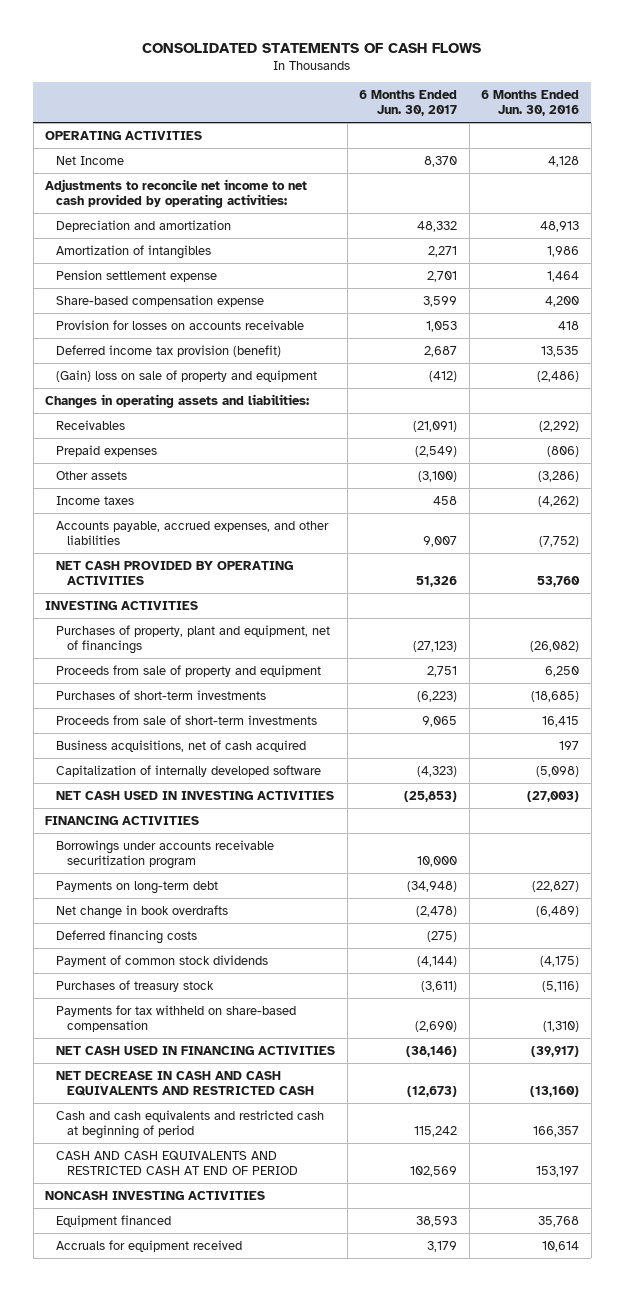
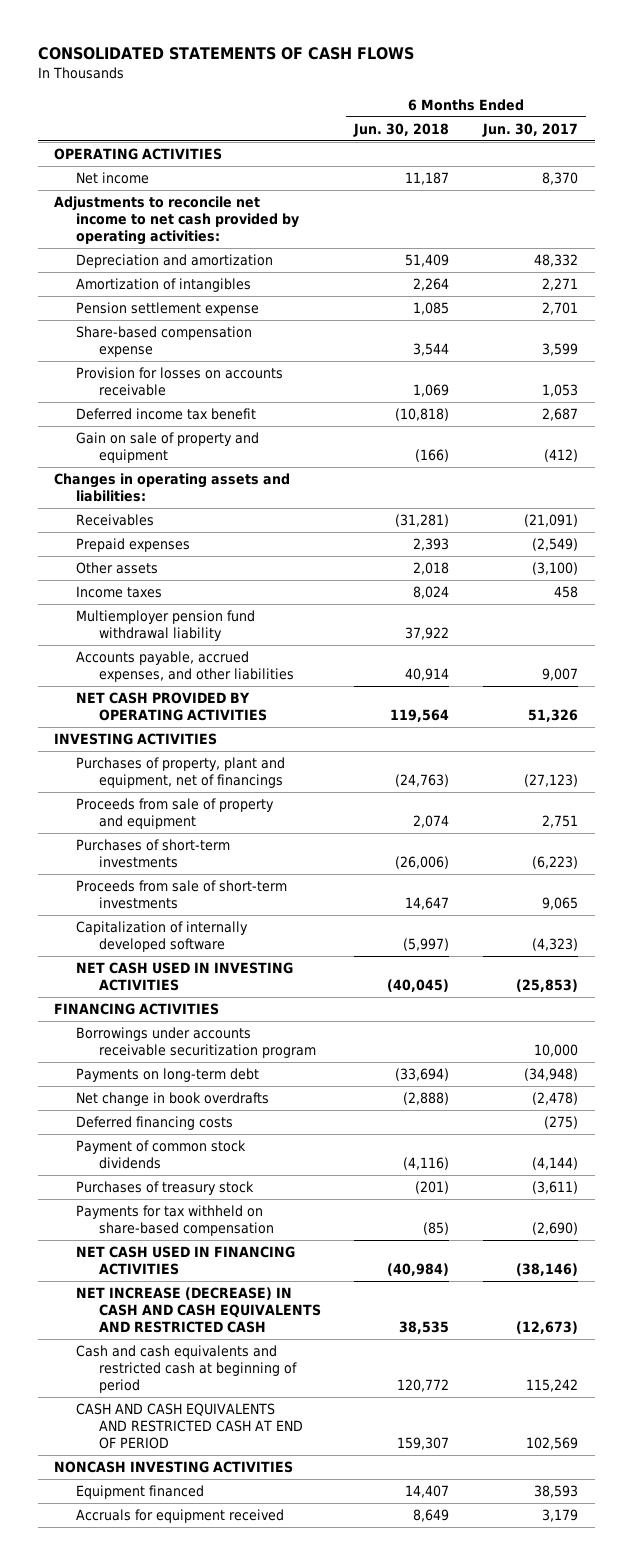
- | 6 Months Ended Jun. 30, 2017 | 6 Months Ended Jun. 30, 2016
+ | 6 Months Ended Jun. 30, 2018 | 6 Months Ended Jun. 30, 2017
- Net Income | 8,370 | 4,128
+ Net income | 11,187 | 8,370
- Deferred income tax provision (benefit) | 2,687 | 13,535
- (Gain) loss on sale of property and equipment | (412) | (2,486)
+ Deferred income tax benefit | (10,818) | 2,687
+ Gain on sale of property and equipment | (166) | (412)
+ Multiemployer pension fund withdrawal liability | 37,922 |
- Business acquisitions, net of cash acquired | | 197
- NET DECREASE IN CASH AND CASH EQUIVALENTS AND RESTRICTED CASH | (12,673) | (13,160)
+ NET INCREASE (DECREASE) IN CASH AND CASH EQUIVALENTS AND RESTRICTED CASH | 38,535 | (12,673)

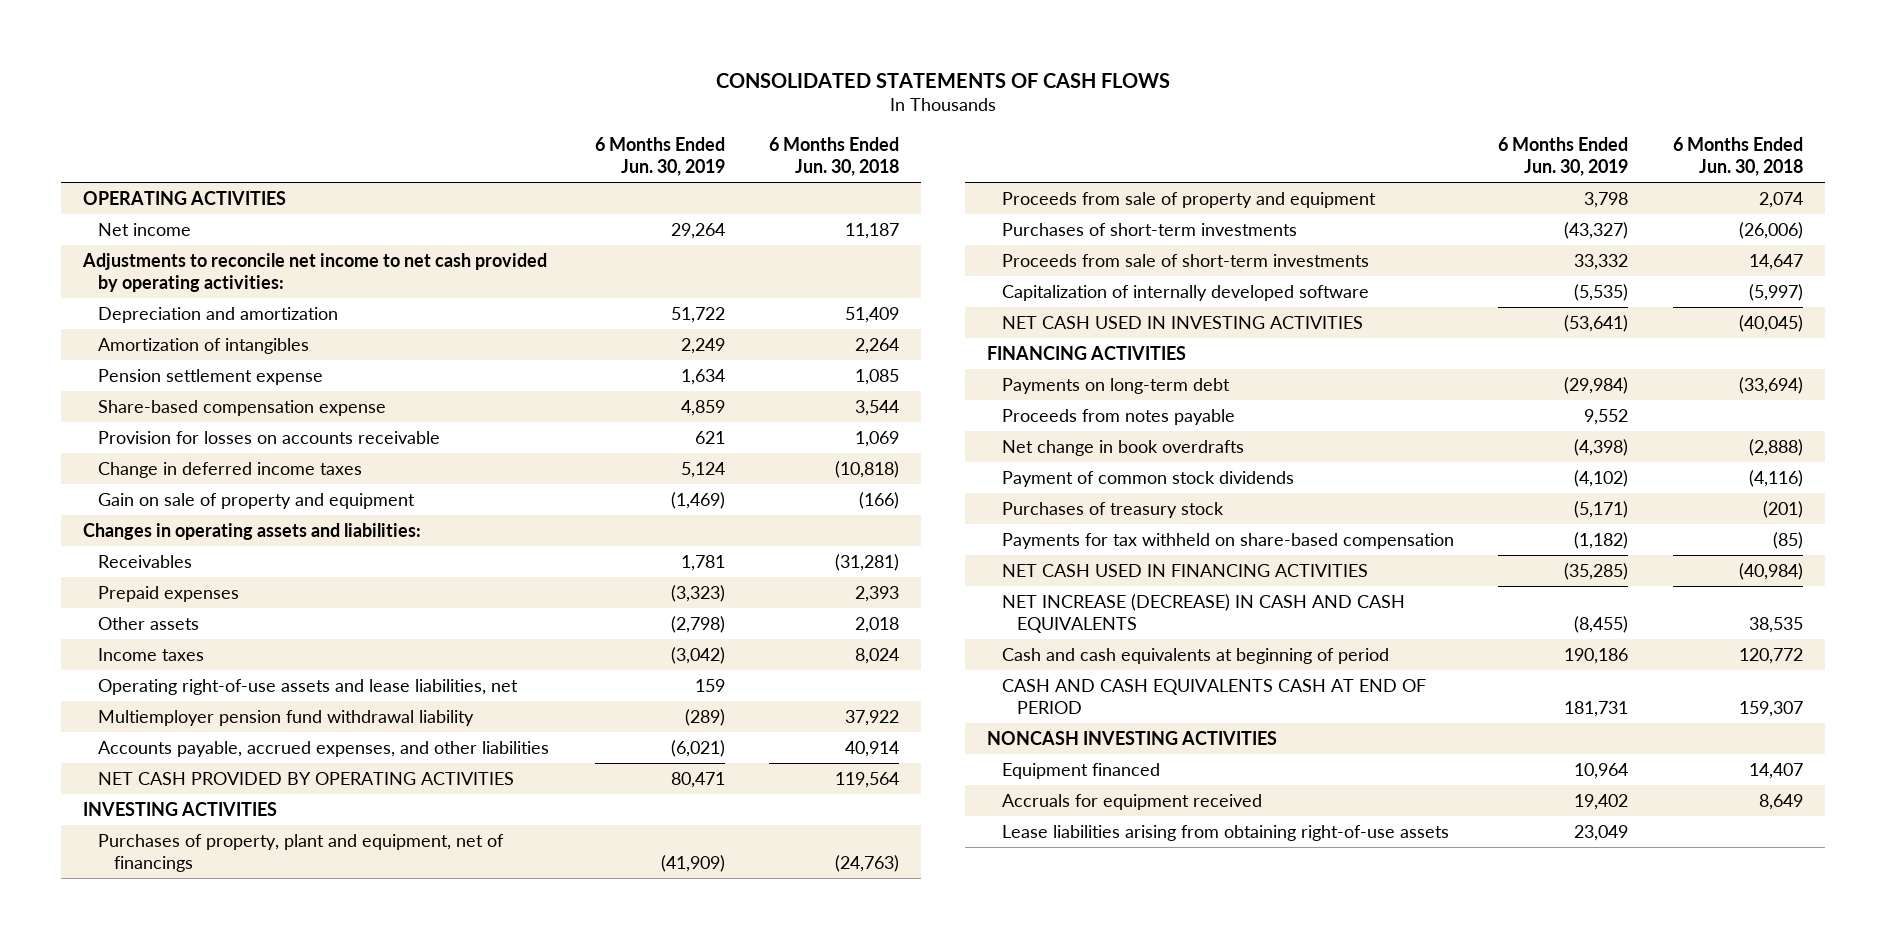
- | 6 Months Ended Jun. 30, 2018 | 6 Months Ended Jun. 30, 2017
+ | 6 Months Ended Jun. 30, 2019 | 6 Months Ended Jun. 30, 2018
- Deferred income tax benefit | (10,818) | 2,687
+ Change in deferred income taxes | 5,124 | (10,818)
+ Operating right-of-use assets and lease liabilities, net | 159 |
- Borrowings under accounts receivable securitization program | | 10,000
+ Proceeds from notes payable | 9,552 |
- Deferred financing costs | | (275)
- NET INCREASE (DECREASE) IN CASH AND CASH EQUIVALENTS AND RESTRICTED CASH | 38,535 | (12,673)
- Cash and cash equivalents and restricted cash at beginning of period | 120,772 | 115,242
- CASH AND CASH EQUIVALENTS AND RESTRICTED CASH AT END OF PERIOD | 159,307 | 102,569
+ NET INCREASE (DECREASE) IN CASH AND CASH EQUIVALENTS | (8,455) | 38,535
+ Cash and cash equivalents at beginning of period | 190,186 | 120,772
+ CASH AND CASH EQUIVALENTS CASH AT END OF PERIOD | 181,731 | 159,307
+ Lease liabilities arising from obtaining right-of-use assets | 23,049 |

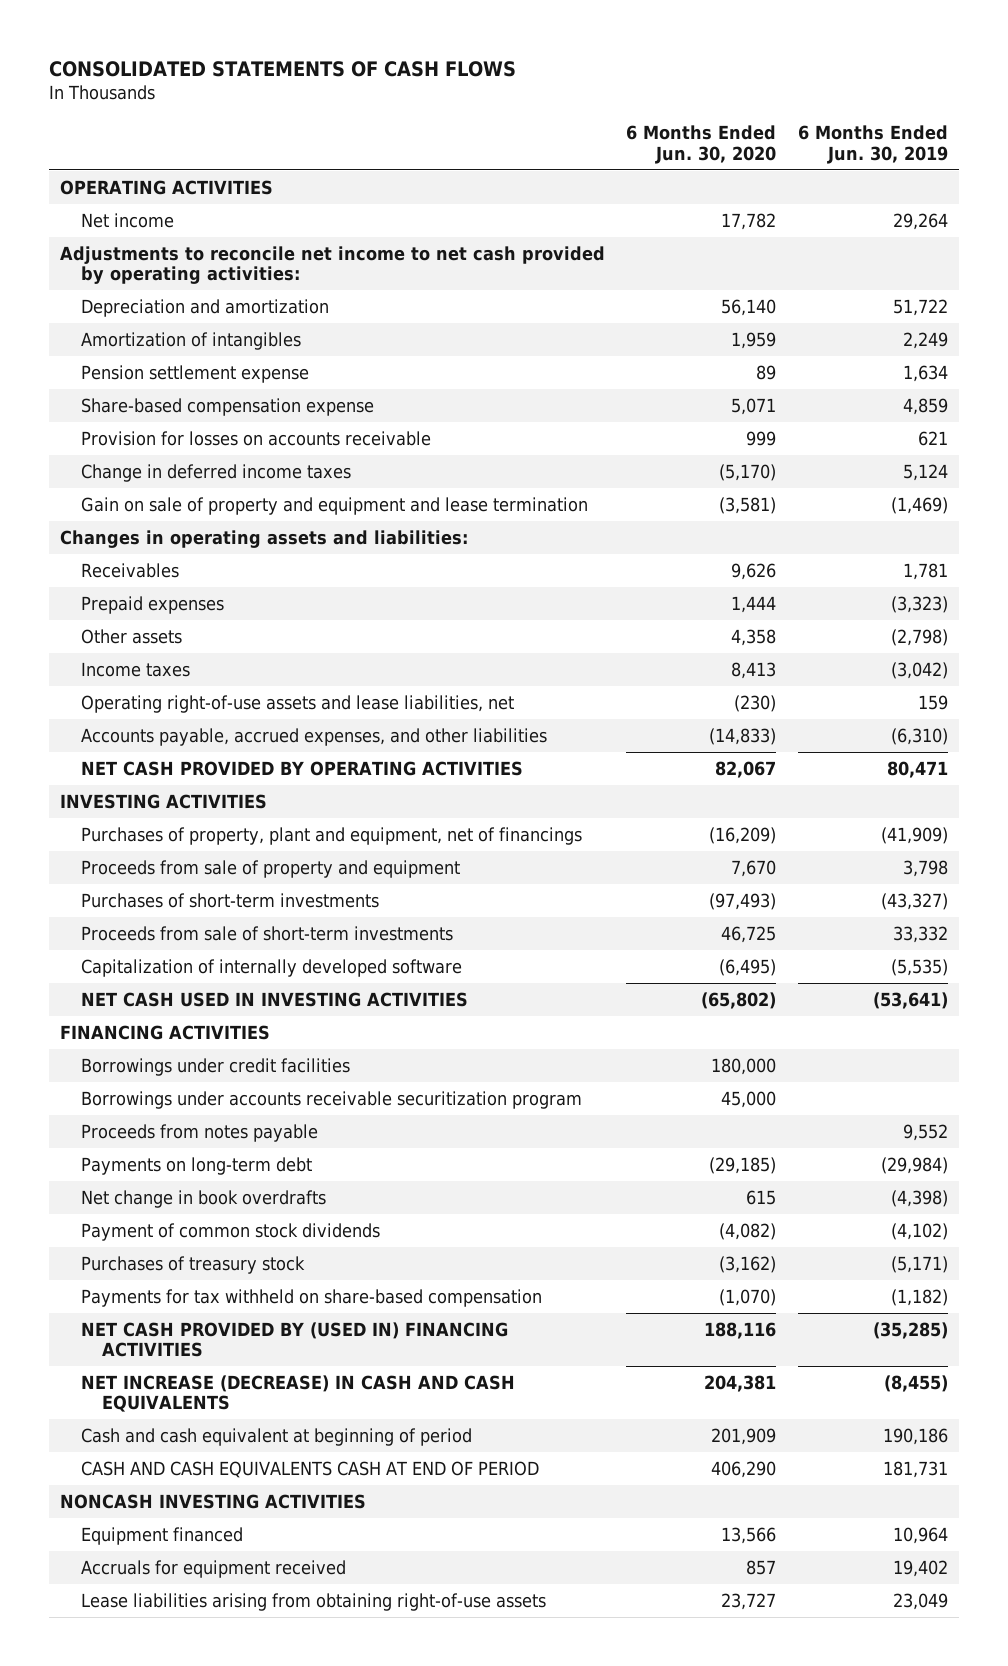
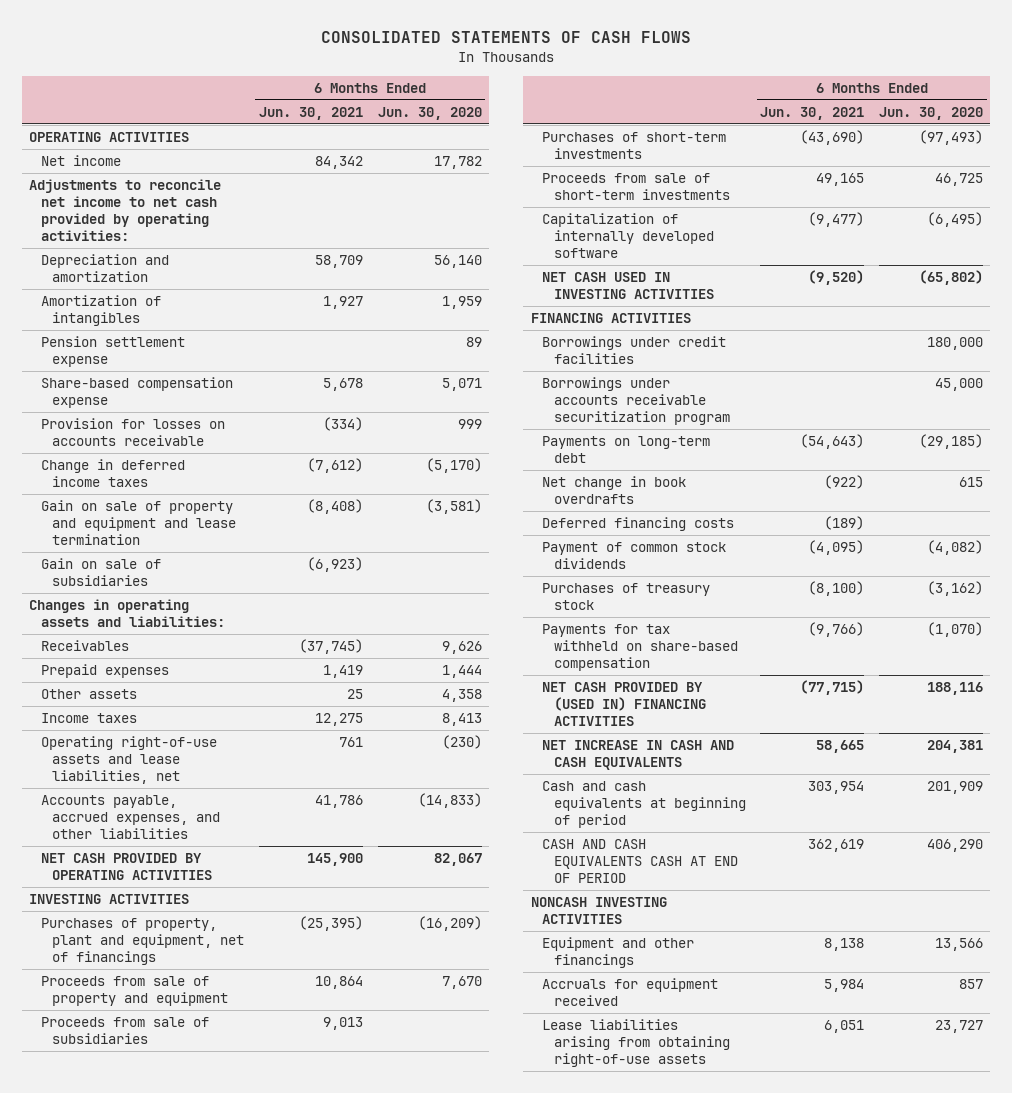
- | 6 Months Ended Jun. 30, 2020 | 6 Months Ended Jun. 30, 2019
+ | 6 Months Ended Jun. 30, 2021 | 6 Months Ended Jun. 30, 2020
+ Gain on sale of subsidiaries | (6,923) |
+ Proceeds from sale of subsidiaries | 9,013 |
- Proceeds from notes payable | | 9,552
+ Deferred financing costs | (189) |
- NET INCREASE (DECREASE) IN CASH AND CASH EQUIVALENTS | 204,381 | (8,455)
- Cash and cash equivalent at beginning of period | 201,909 | 190,186
+ NET INCREASE IN CASH AND CASH EQUIVALENTS | 58,665 | 204,381
+ Cash and cash equivalents at beginning of period | 303,954 | 201,909
- Equipment financed | 13,566 | 10,964
+ Equipment and other financings | 8,138 | 13,566

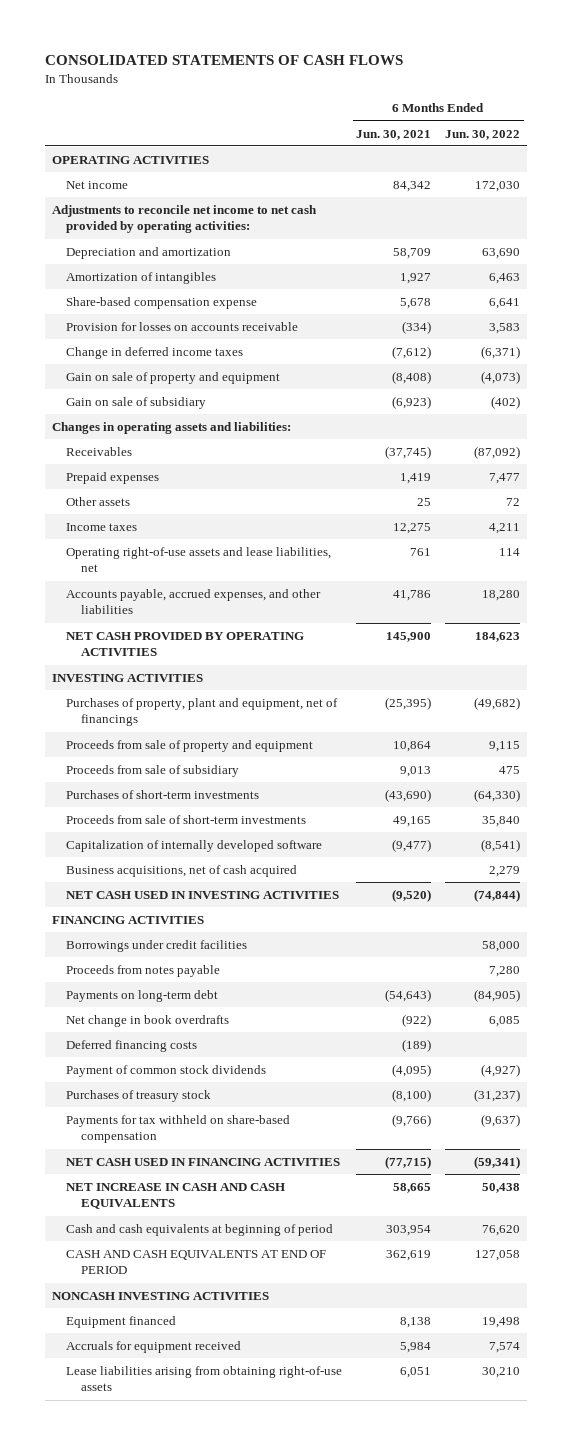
- | 6 Months Ended Jun. 30, 2021 | 6 Months Ended Jun. 30, 2020
+ | 6 Months Ended Jun. 30, 2021 | 6 Months Ended Jun. 30, 2022
- Pension settlement expense | | 89
- Gain on sale of property and equipment and lease termination | (8,408) | (3,581)
- Gain on sale of subsidiaries | (6,923) |
+ Gain on sale of property and equipment | (8,408) | (4,073)
+ Gain on sale of subsidiary | (6,923) | (402)
- Proceeds from sale of subsidiaries | 9,013 |
+ Proceeds from sale of subsidiary | 9,013 | 475
+ Business acquisitions, net of cash acquired | | 2,279
- Borrowings under accounts receivable securitization program | | 45,000
+ Proceeds from notes payable | | 7,280
- NET CASH PROVIDED BY (USED IN) FINANCING ACTIVITIES | (77,715) | 188,116
+ NET CASH USED IN FINANCING ACTIVITIES | (77,715) | (59,341)
- CASH AND CASH EQUIVALENTS CASH AT END OF PERIOD | 362,619 | 406,290
+ CASH AND CASH EQUIVALENTS AT END OF PERIOD | 362,619 | 127,058
- Equipment and other financings | 8,138 | 13,566
+ Equipment financed | 8,138 | 19,498

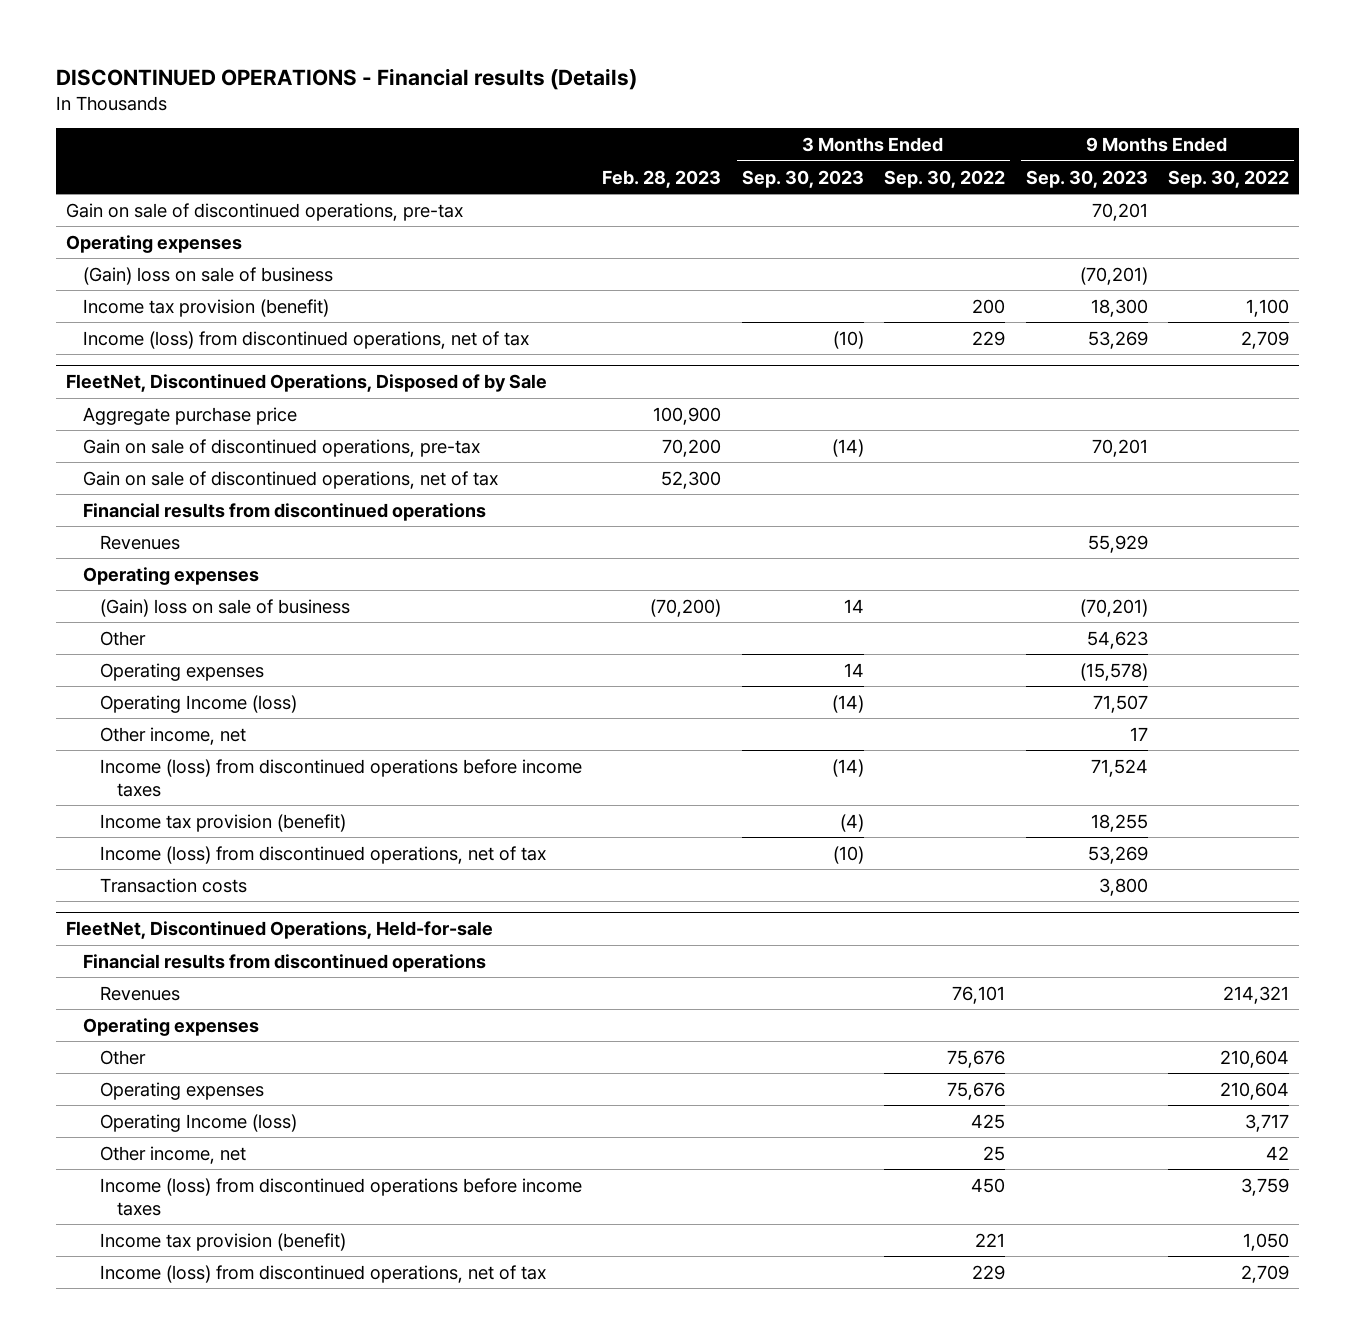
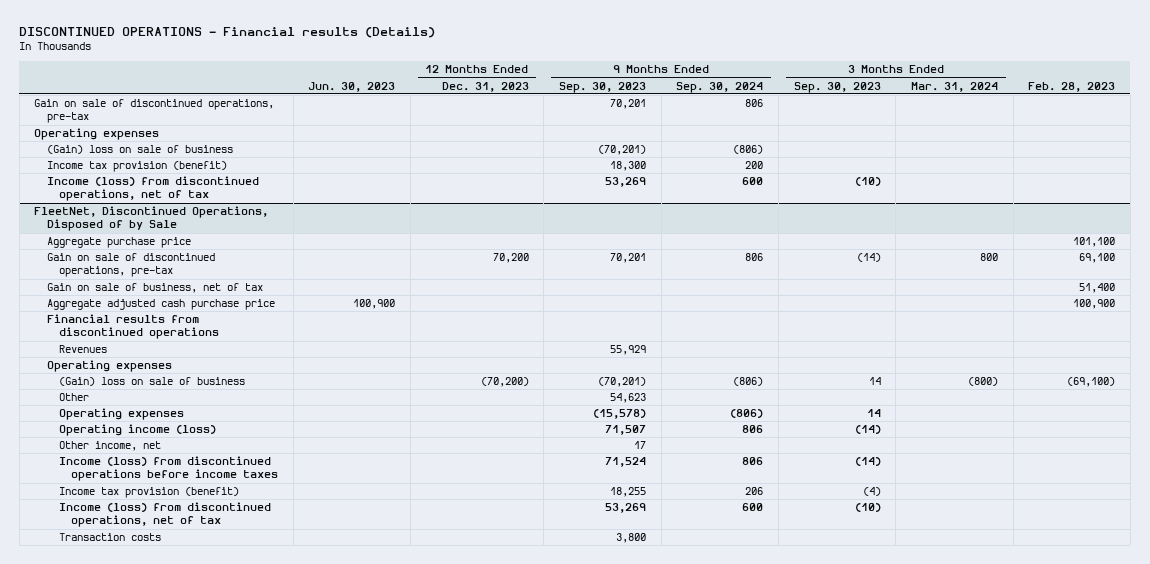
- | Feb. 28, 2023 | 3 Months Ended Sep. 30, 2023 | 3 Months Ended Sep. 30, 2022 | 9 Months Ended Sep. 30, 2023 | 9 Months Ended Sep. 30, 2022
+ | Jun. 30, 2023 | 12 Months Ended Dec. 31, 2023 | 9 Months Ended Sep. 30, 2023 | 9 Months Ended Sep. 30, 2024 | 3 Months Ended Sep. 30, 2023 | 3 Months Ended Mar. 31, 2024 | Feb. 28, 2023
@ FleetNet, Discontinued Operations, Disposed of by Sale
- Aggregate purchase price | 100,900 | | | |
- Gain on sale of discontinued operations, pre-tax | 70,200 | (14) | | 70,201 |
- Gain on sale of discontinued operations, net of tax | 52,300 | | | |
+ Aggregate purchase price | | | | | | | 101,100
+ Gain on sale of discontinued operations, pre-tax | | 70,200 | 70,201 | 806 | (14) | 800 | 69,100
+ Gain on sale of business, net of tax | | | | | | | 51,400
+ Aggregate adjusted cash purchase price | 100,900 | | | | | | 100,900
- (Gain) loss on sale of business | (70,200) | 14 | | (70,201) |
+ (Gain) loss on sale of business | | (70,200) | (70,201) | (806) | 14 | (800) | (69,100)
- Operating Income (loss) | | (14) | | 71,507 |
+ Operating income (loss) | | | 71,507 | 806 | (14) | |
- FleetNet, Discontinued Operations, Held-for-sale
- Financial results from discontinued operations
- Revenues | | | 76,101 | | 214,321
- Operating expenses
- Other | | | 75,676 | | 210,604
- Operating expenses | | | 75,676 | | 210,604
- Operating Income (loss) | | | 425 | | 3,717
- Other income, net | | | 25 | | 42
- Income (loss) from discontinued operations before income taxes | | | 450 | | 3,759
- Income tax provision (benefit) | | | 221 | | 1,050
- Income (loss) from discontinued operations, net of tax | | | 229 | | 2,709

